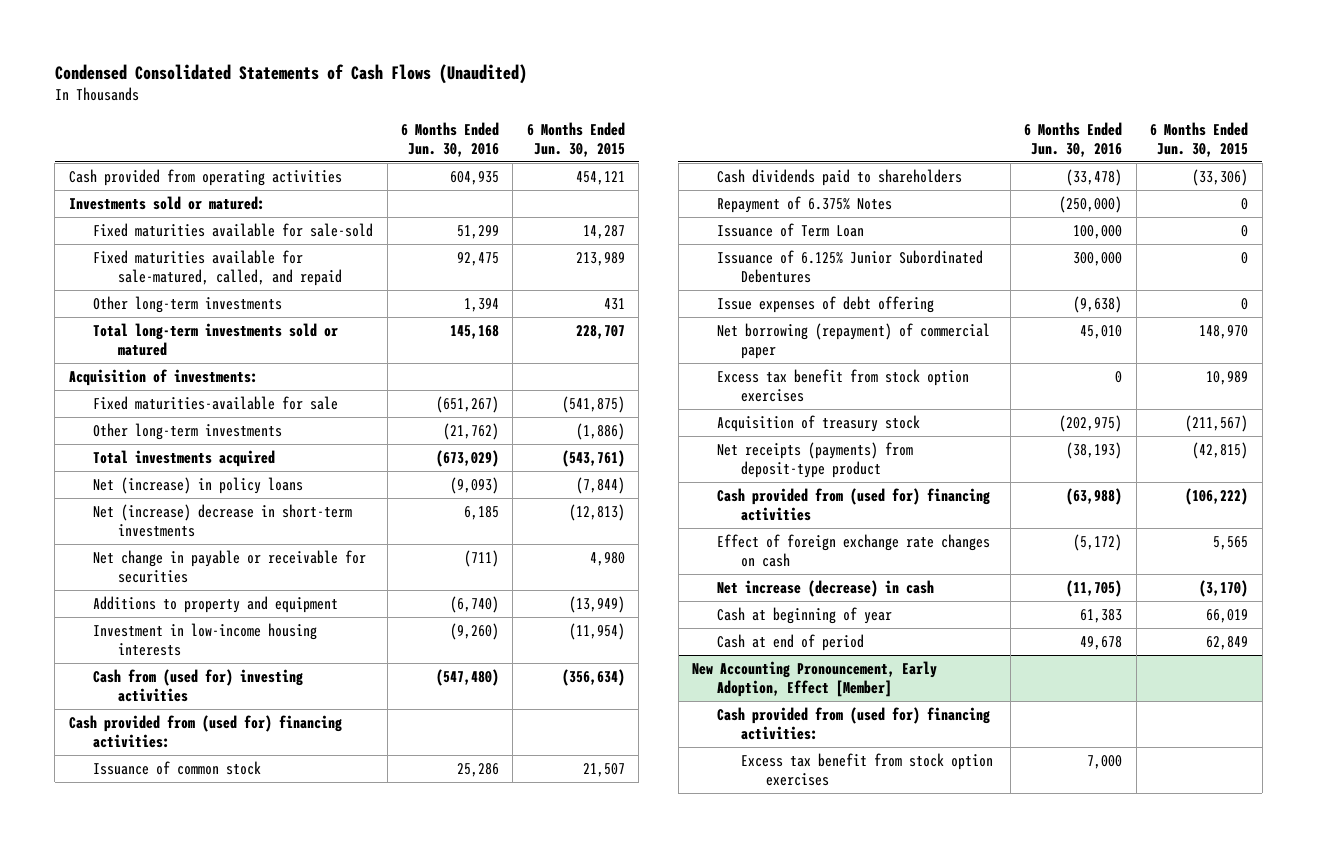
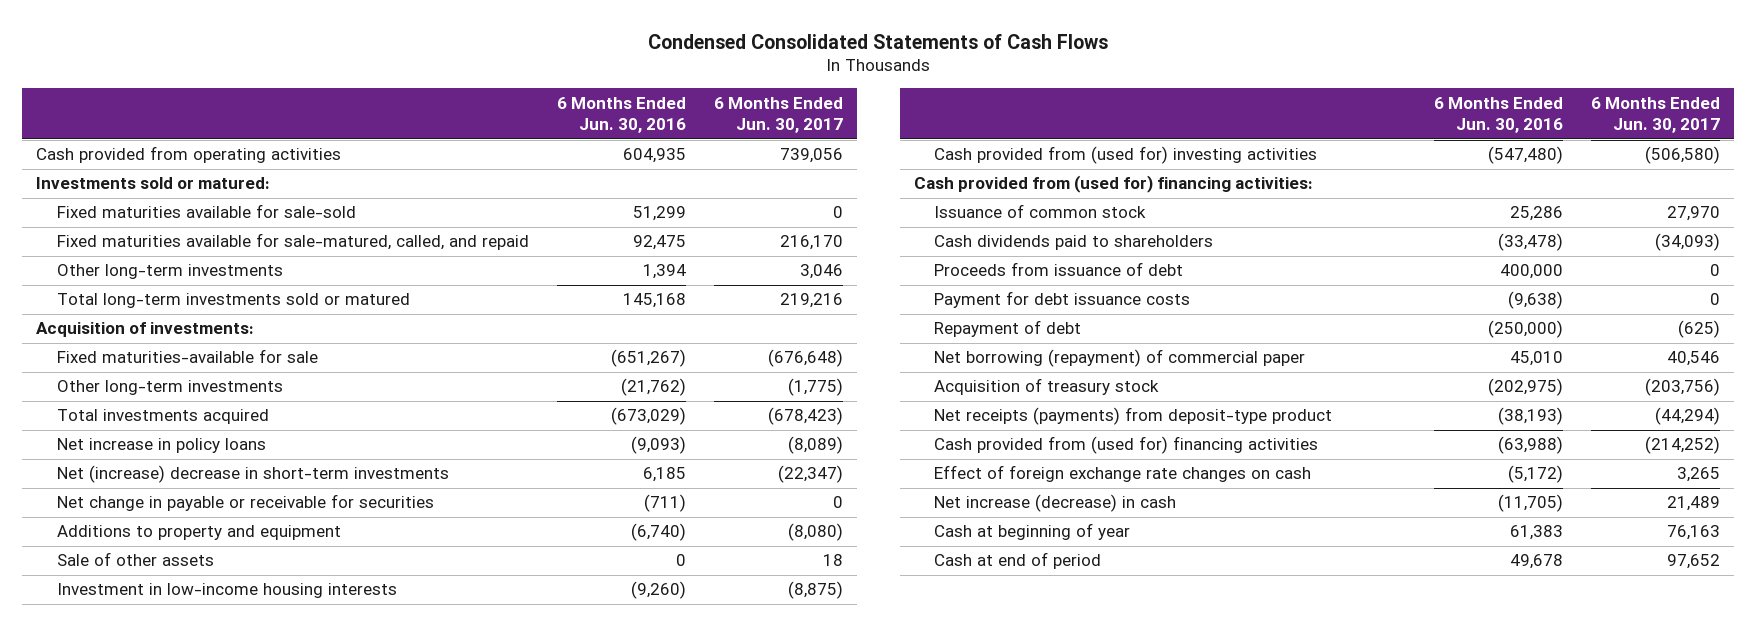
- Condensed Consolidated Statements of Cash Flows (Unaudited)
+ Condensed Consolidated Statements of Cash Flows
- | 6 Months Ended Jun. 30, 2016 | 6 Months Ended Jun. 30, 2015
+ | 6 Months Ended Jun. 30, 2016 | 6 Months Ended Jun. 30, 2017
- Net (increase) in policy loans | (9,093) | (7,844)
+ Net increase in policy loans | (9,093) | (8,089)
+ Sale of other assets | 0 | 18
- Cash from (used for) investing activities | (547,480) | (356,634)
+ Cash provided from (used for) investing activities | (547,480) | (506,580)
- Repayment of 6.375% Notes | (250,000) | 0
- Issuance of Term Loan | 100,000 | 0
- Issuance of 6.125% Junior Subordinated Debentures | 300,000 | 0
- Issue expenses of debt offering | (9,638) | 0
+ Proceeds from issuance of debt | 400,000 | 0
+ Payment for debt issuance costs | (9,638) | 0
+ Repayment of debt | (250,000) | (625)
- Excess tax benefit from stock option exercises | 0 | 10,989
- New Accounting Pronouncement, Early Adoption, Effect [Member]
- Cash provided from (used for) financing activities:
- Excess tax benefit from stock option exercises | 7,000 |

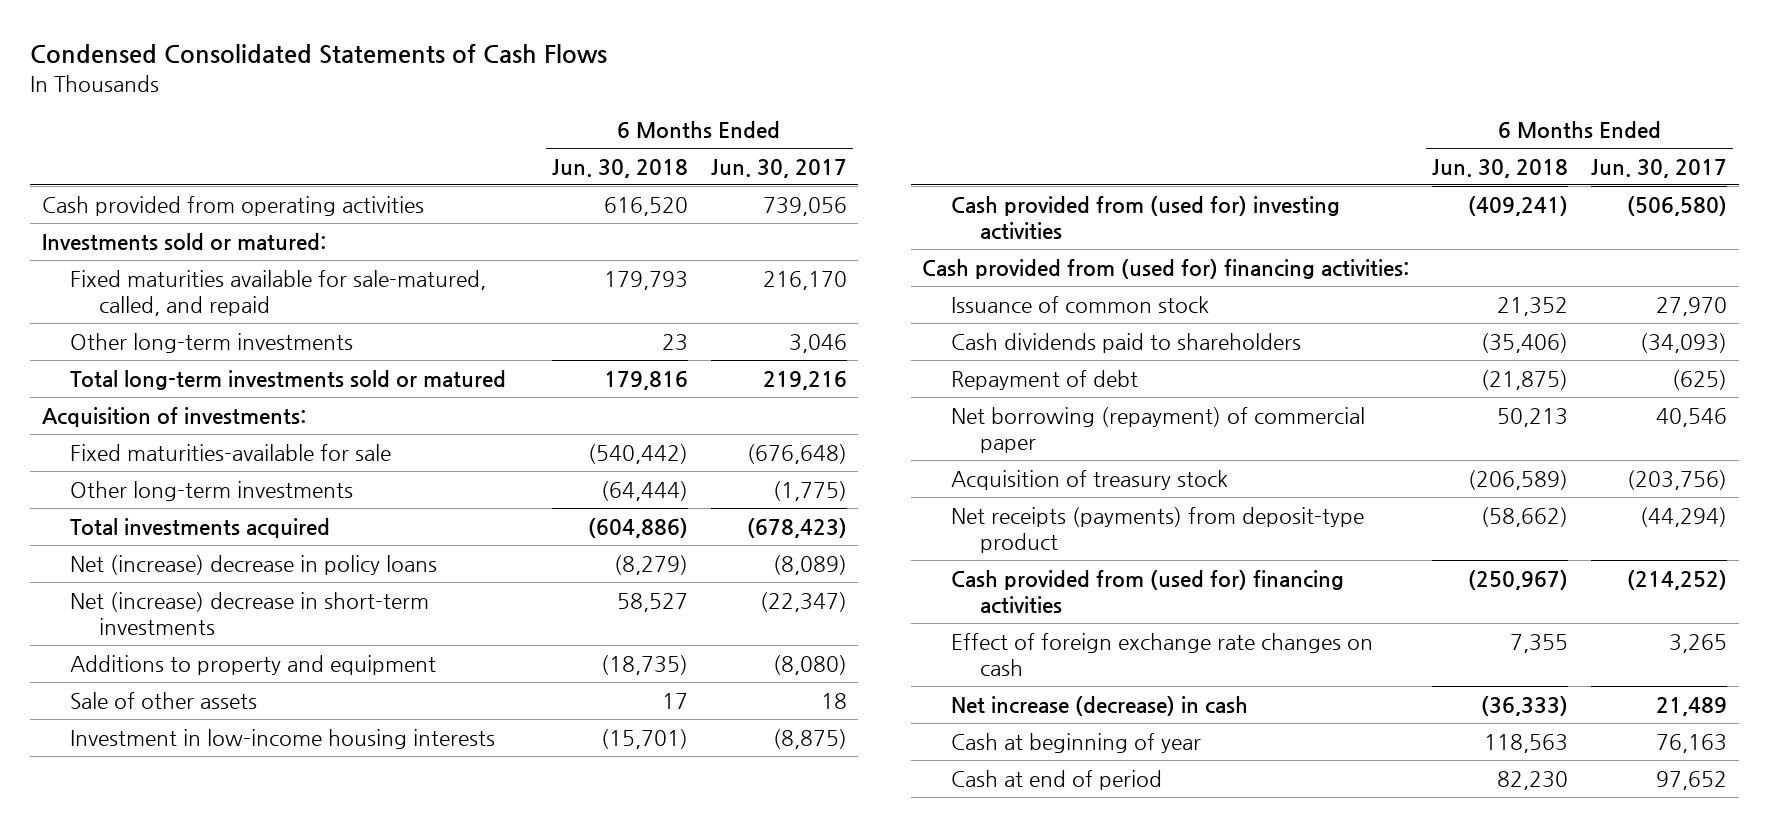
- | 6 Months Ended Jun. 30, 2016 | 6 Months Ended Jun. 30, 2017
+ | 6 Months Ended Jun. 30, 2018 | 6 Months Ended Jun. 30, 2017
- Fixed maturities available for sale-sold | 51,299 | 0
- Net increase in policy loans | (9,093) | (8,089)
+ Net (increase) decrease in policy loans | (8,279) | (8,089)
- Net change in payable or receivable for securities | (711) | 0
- Proceeds from issuance of debt | 400,000 | 0
- Payment for debt issuance costs | (9,638) | 0

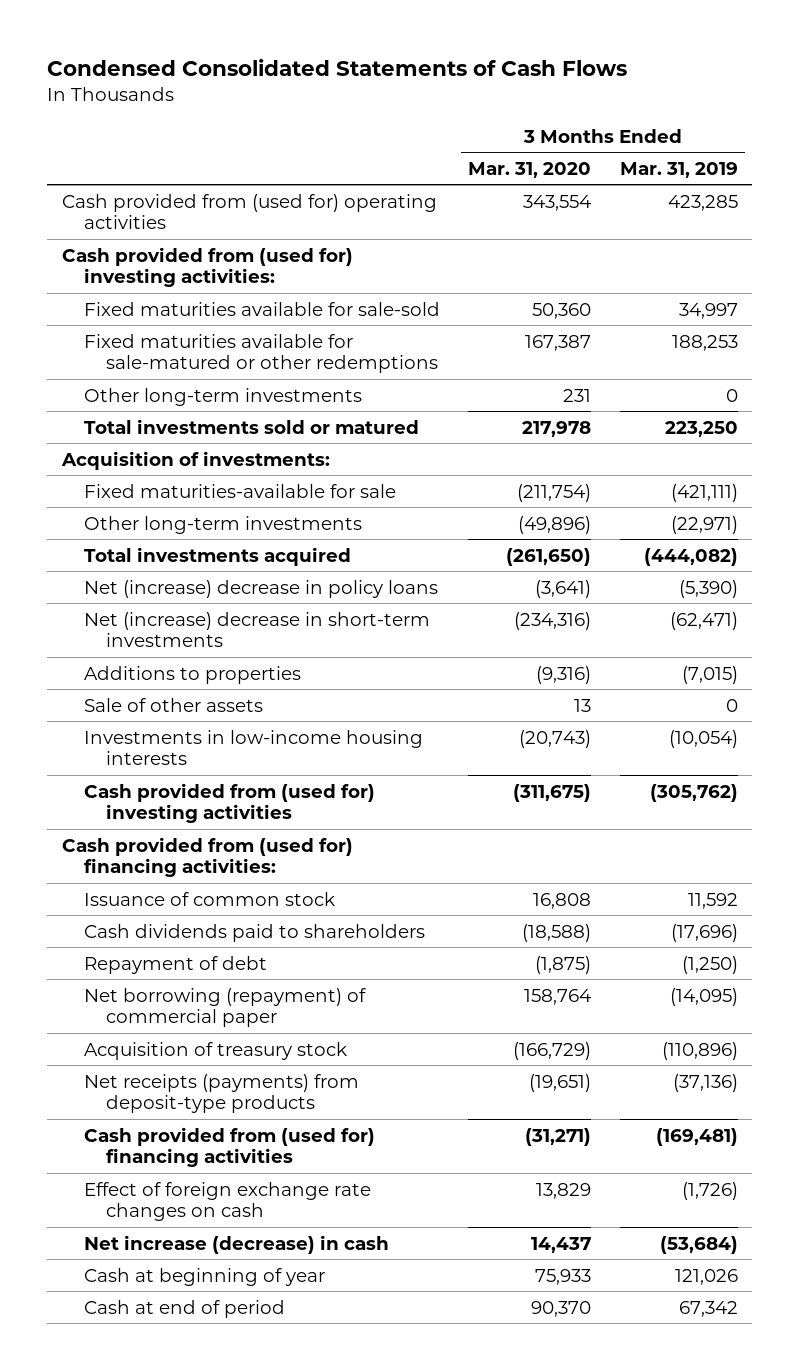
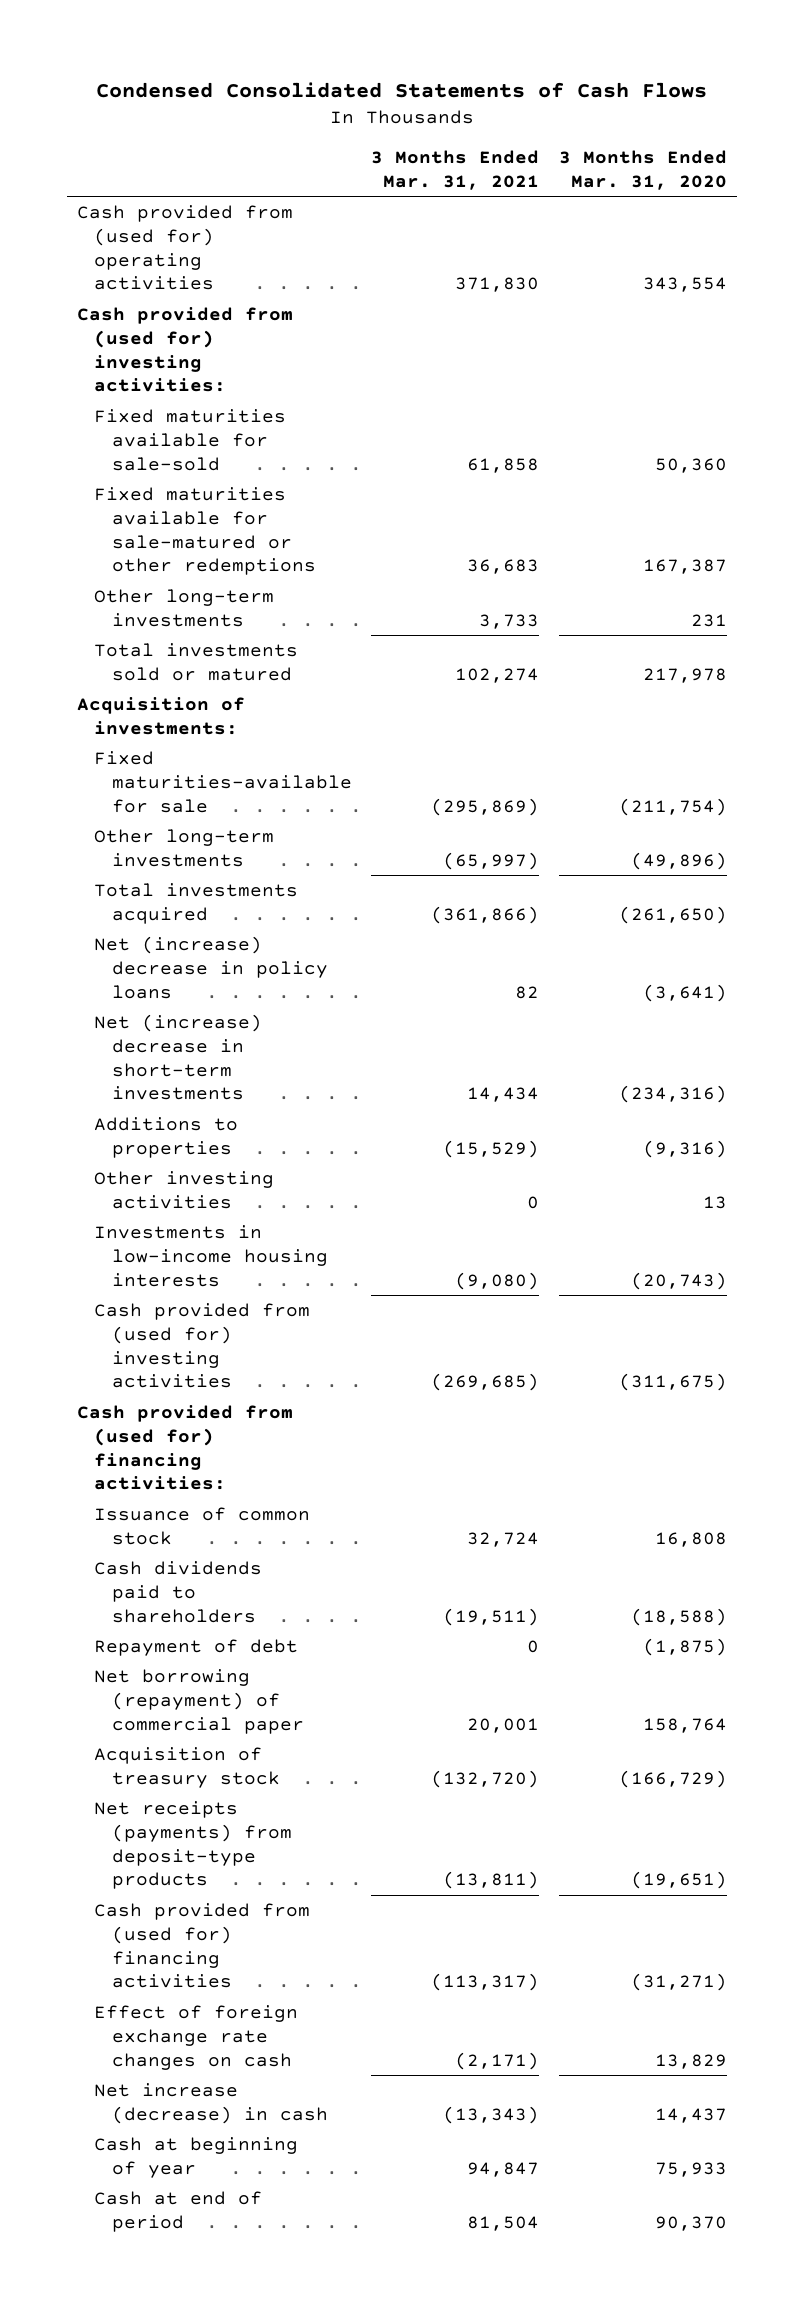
- | 3 Months Ended Mar. 31, 2020 | 3 Months Ended Mar. 31, 2019
+ | 3 Months Ended Mar. 31, 2021 | 3 Months Ended Mar. 31, 2020
- Sale of other assets | 13 | 0
+ Other investing activities | 0 | 13

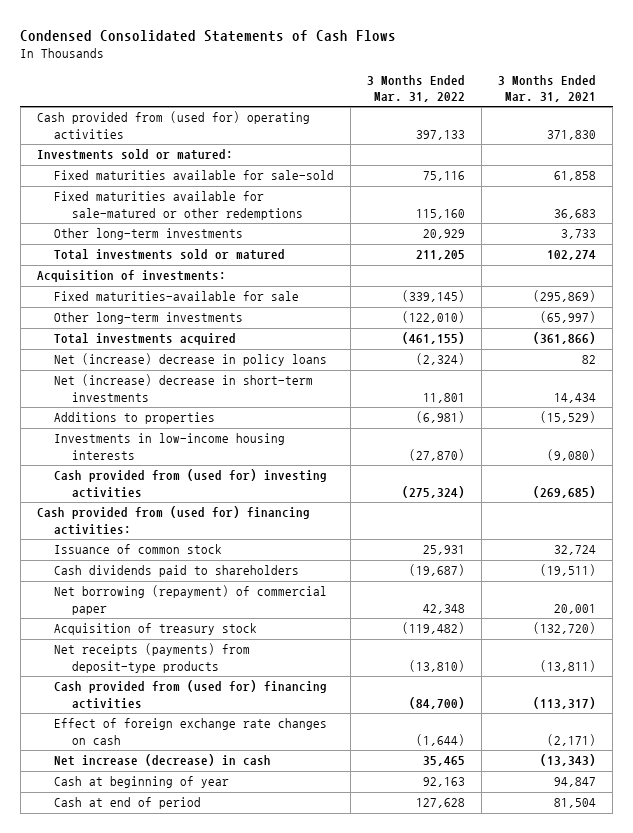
- | 3 Months Ended Mar. 31, 2021 | 3 Months Ended Mar. 31, 2020
+ | 3 Months Ended Mar. 31, 2022 | 3 Months Ended Mar. 31, 2021
- Cash provided from (used for) investing activities:
+ Investments sold or matured:
- Other investing activities | 0 | 13
- Repayment of debt | 0 | (1,875)

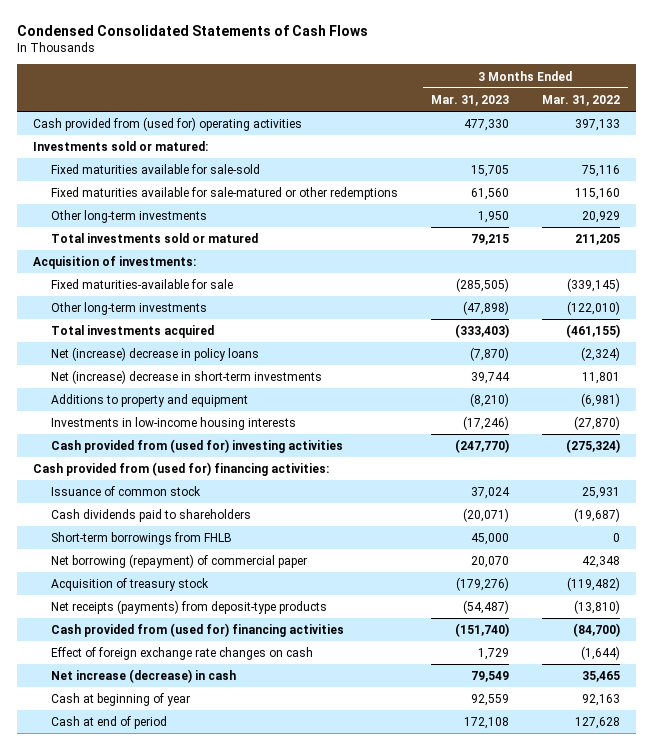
- | 3 Months Ended Mar. 31, 2022 | 3 Months Ended Mar. 31, 2021
+ | 3 Months Ended Mar. 31, 2023 | 3 Months Ended Mar. 31, 2022
- Additions to properties | (6,981) | (15,529)
+ Additions to property and equipment | (8,210) | (6,981)
+ Short-term borrowings from FHLB | 45,000 | 0

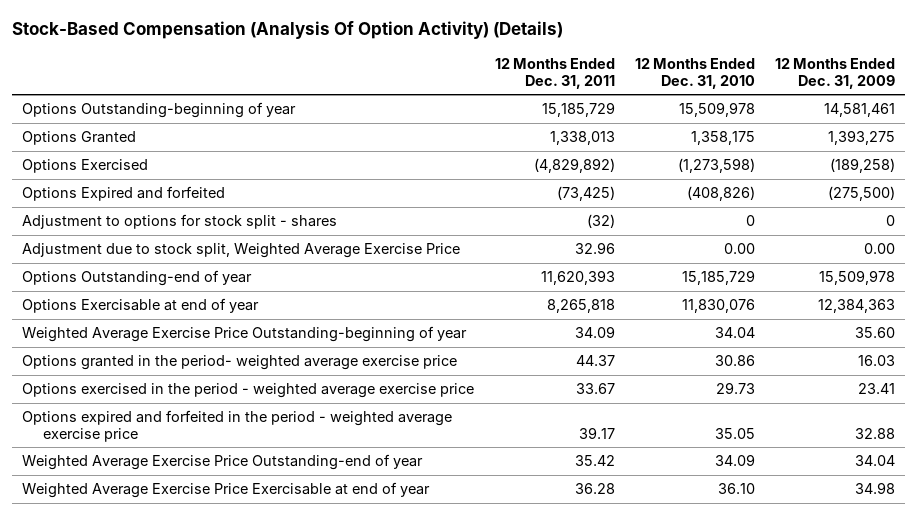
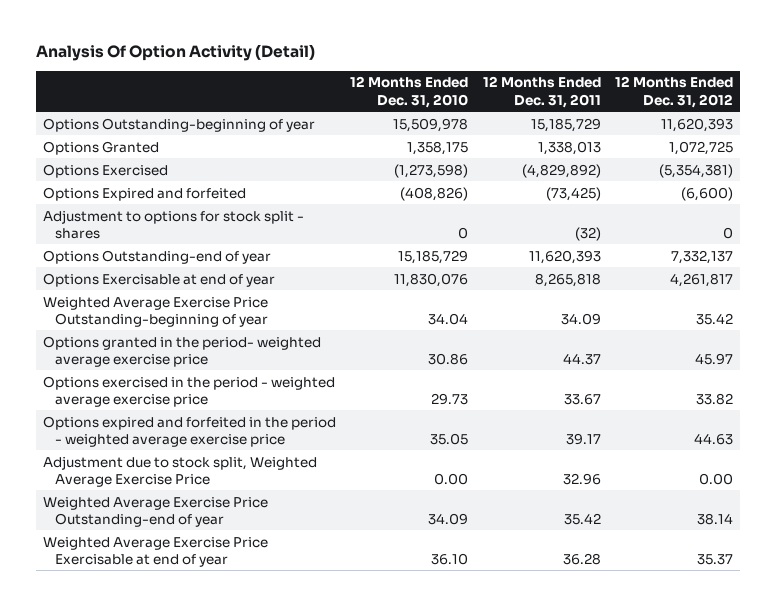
- Stock-Based Compensation (Analysis Of Option Activity) (Details)
+ Analysis Of Option Activity (Detail)
- | 12 Months Ended Dec. 31, 2011 | 12 Months Ended Dec. 31, 2010 | 12 Months Ended Dec. 31, 2009
+ | 12 Months Ended Dec. 31, 2010 | 12 Months Ended Dec. 31, 2011 | 12 Months Ended Dec. 31, 2012
moved down: Adjustment due to stock split, Weighted Average Exercise Price | 0.00 | 32.96 | 0.00

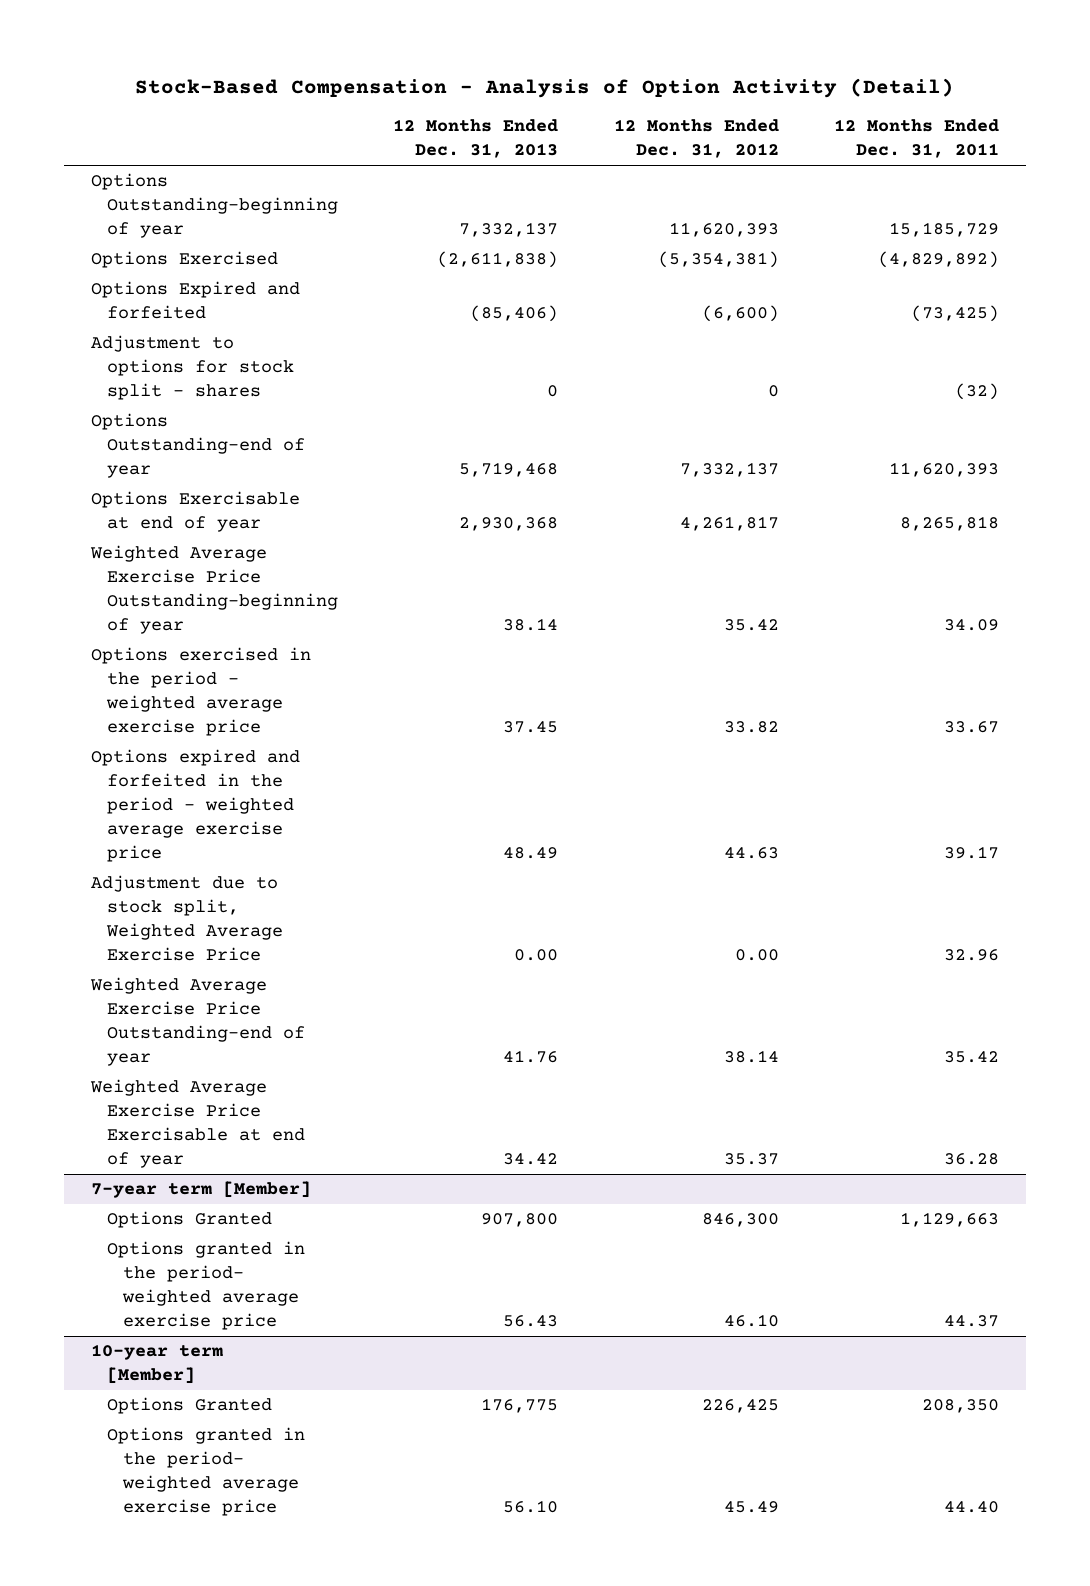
- Analysis Of Option Activity (Detail)
+ Stock-Based Compensation - Analysis of Option Activity (Detail)
- | 12 Months Ended Dec. 31, 2010 | 12 Months Ended Dec. 31, 2011 | 12 Months Ended Dec. 31, 2012
+ | 12 Months Ended Dec. 31, 2013 | 12 Months Ended Dec. 31, 2012 | 12 Months Ended Dec. 31, 2011
- Options Granted | 1,358,175 | 1,338,013 | 1,072,725
- Options granted in the period- weighted average exercise price | 30.86 | 44.37 | 45.97
+ 7-year term [Member]
+ Options Granted | 907,800 | 846,300 | 1,129,663
+ Options granted in the period- weighted average exercise price | 56.43 | 46.10 | 44.37
+ 10-year term [Member]
+ Options Granted | 176,775 | 226,425 | 208,350
+ Options granted in the period- weighted average exercise price | 56.10 | 45.49 | 44.40

